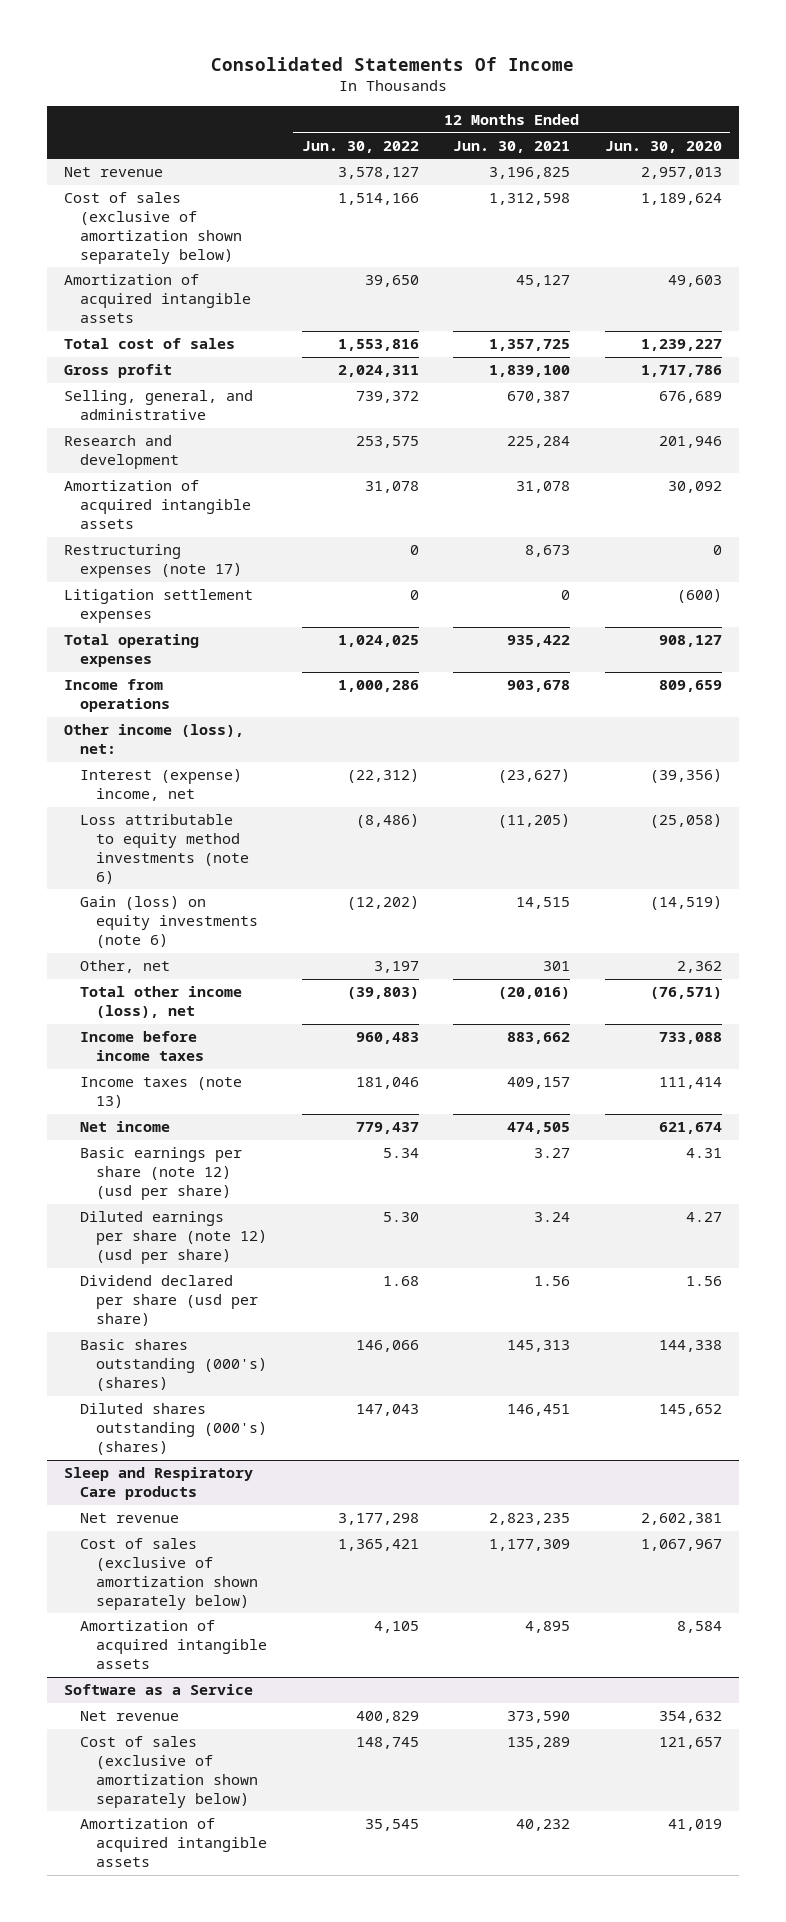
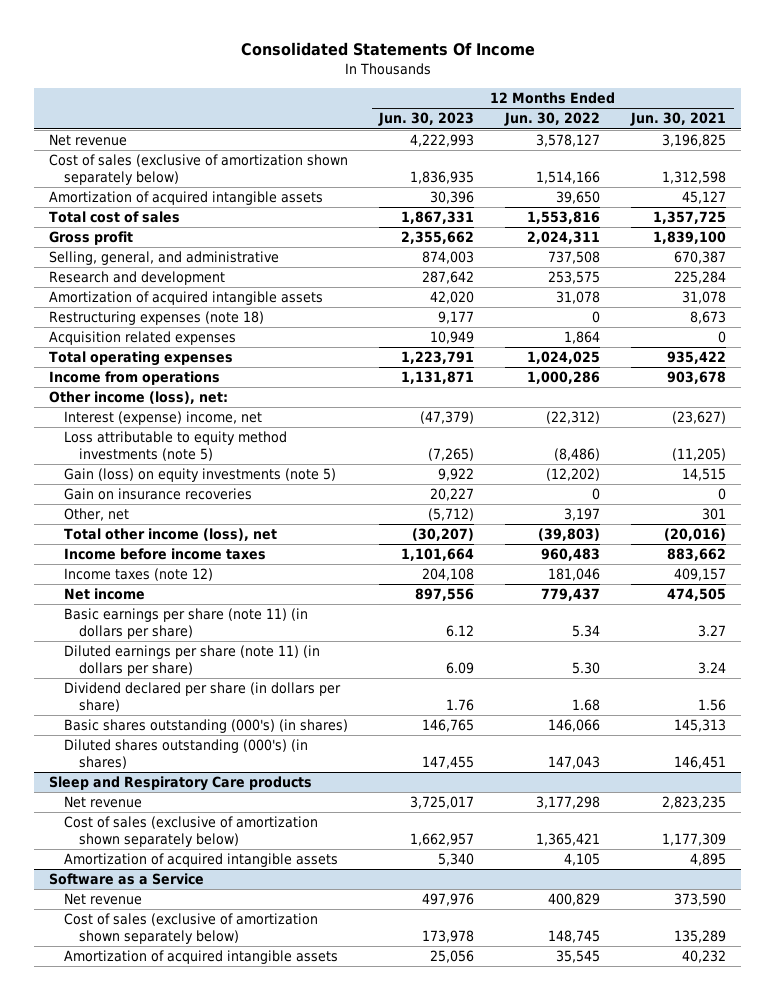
- | 12 Months Ended Jun. 30, 2022 | 12 Months Ended Jun. 30, 2021 | 12 Months Ended Jun. 30, 2020
+ | 12 Months Ended Jun. 30, 2023 | 12 Months Ended Jun. 30, 2022 | 12 Months Ended Jun. 30, 2021
- Selling, general, and administrative | 739,372 | 670,387 | 676,689
+ Selling, general, and administrative | 874,003 | 737,508 | 670,387
- Restructuring expenses (note 17) | 0 | 8,673 | 0
- Litigation settlement expenses | 0 | 0 | (600)
+ Restructuring expenses (note 18) | 9,177 | 0 | 8,673
+ Acquisition related expenses | 10,949 | 1,864 | 0
- Loss attributable to equity method investments (note 6) | (8,486) | (11,205) | (25,058)
- Gain (loss) on equity investments (note 6) | (12,202) | 14,515 | (14,519)
+ Loss attributable to equity method investments (note 5) | (7,265) | (8,486) | (11,205)
+ Gain (loss) on equity investments (note 5) | 9,922 | (12,202) | 14,515
+ Gain on insurance recoveries | 20,227 | 0 | 0
- Income taxes (note 13) | 181,046 | 409,157 | 111,414
+ Income taxes (note 12) | 204,108 | 181,046 | 409,157
- Basic earnings per share (note 12) (usd per share) | 5.34 | 3.27 | 4.31
- Diluted earnings per share (note 12) (usd per share) | 5.30 | 3.24 | 4.27
- Dividend declared per share (usd per share) | 1.68 | 1.56 | 1.56
- Basic shares outstanding (000's) (shares) | 146,066 | 145,313 | 144,338
- Diluted shares outstanding (000's) (shares) | 147,043 | 146,451 | 145,652
+ Basic earnings per share (note 11) (in dollars per share) | 6.12 | 5.34 | 3.27
+ Diluted earnings per share (note 11) (in dollars per share) | 6.09 | 5.30 | 3.24
+ Dividend declared per share (in dollars per share) | 1.76 | 1.68 | 1.56
+ Basic shares outstanding (000's) (in shares) | 146,765 | 146,066 | 145,313
+ Diluted shares outstanding (000's) (in shares) | 147,455 | 147,043 | 146,451

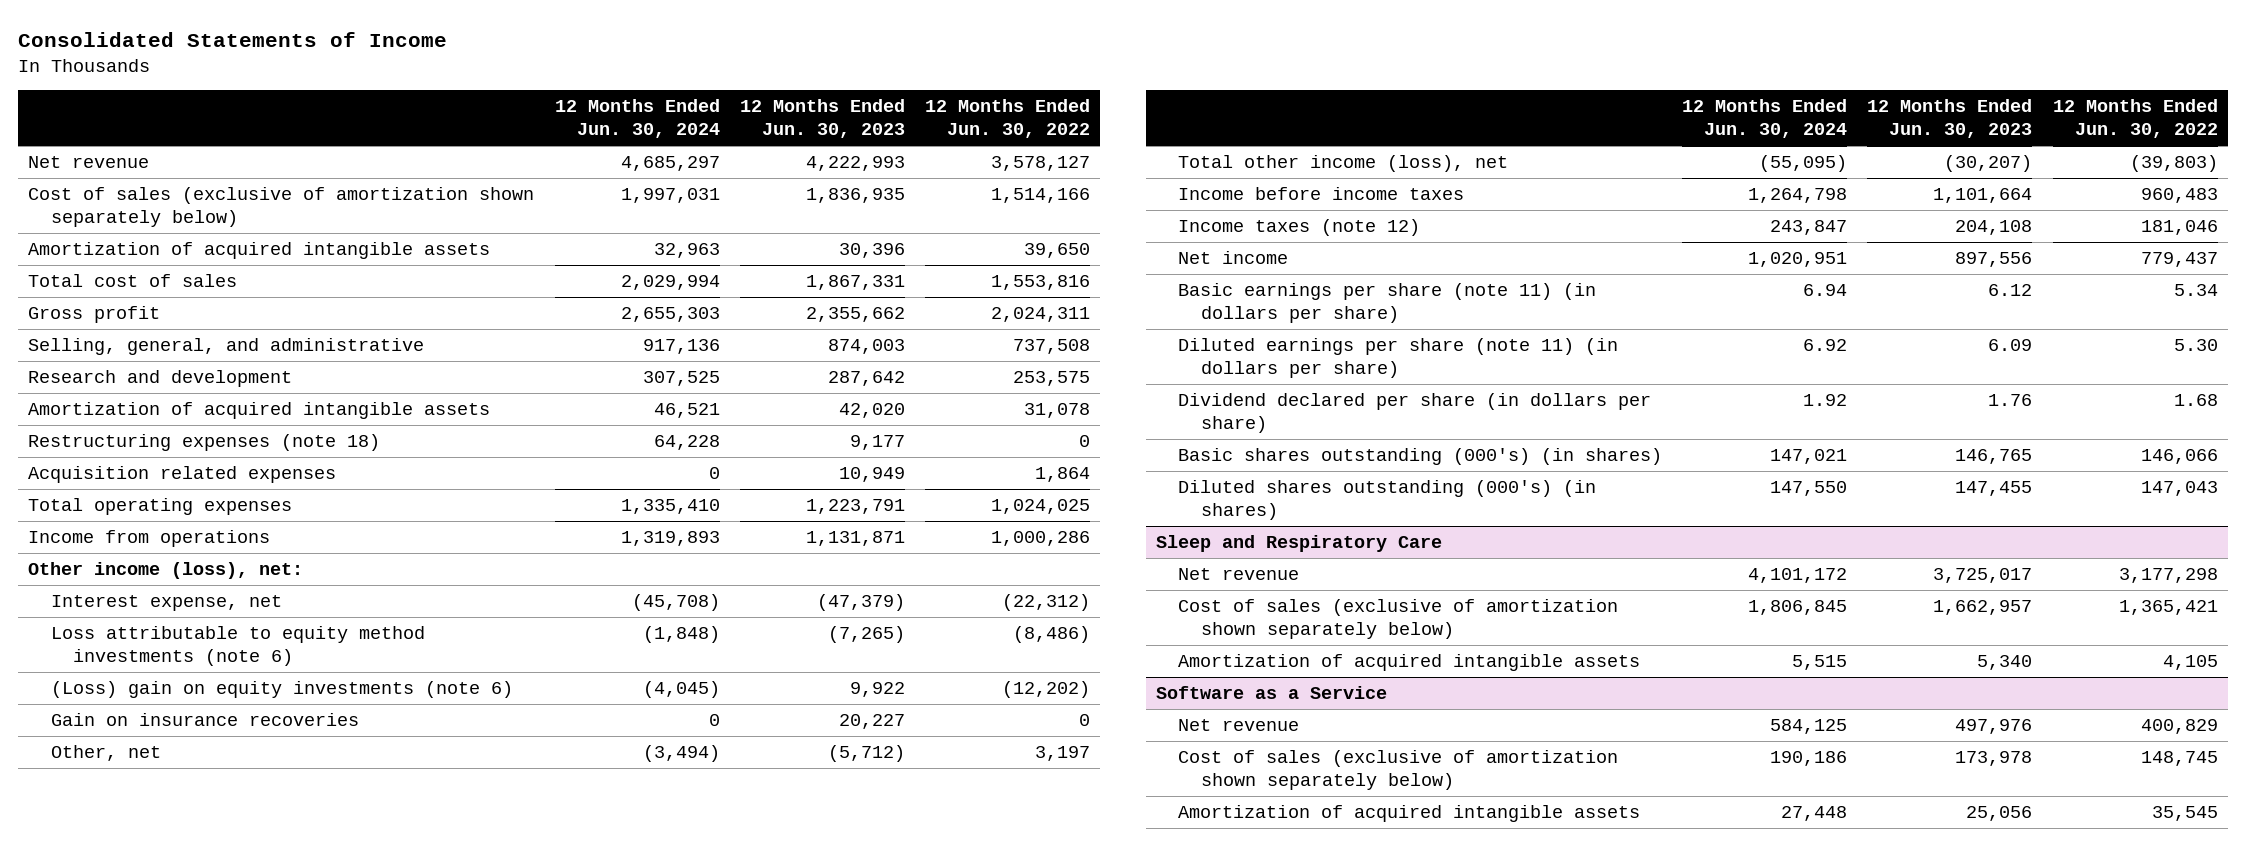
- Consolidated Statements Of Income
+ Consolidated Statements of Income
- | 12 Months Ended Jun. 30, 2023 | 12 Months Ended Jun. 30, 2022 | 12 Months Ended Jun. 30, 2021
+ | 12 Months Ended Jun. 30, 2024 | 12 Months Ended Jun. 30, 2023 | 12 Months Ended Jun. 30, 2022
- Interest (expense) income, net | (47,379) | (22,312) | (23,627)
- Loss attributable to equity method investments (note 5) | (7,265) | (8,486) | (11,205)
- Gain (loss) on equity investments (note 5) | 9,922 | (12,202) | 14,515
+ Interest expense, net | (45,708) | (47,379) | (22,312)
+ Loss attributable to equity method investments (note 6) | (1,848) | (7,265) | (8,486)
+ (Loss) gain on equity investments (note 6) | (4,045) | 9,922 | (12,202)
- Sleep and Respiratory Care products
+ Sleep and Respiratory Care

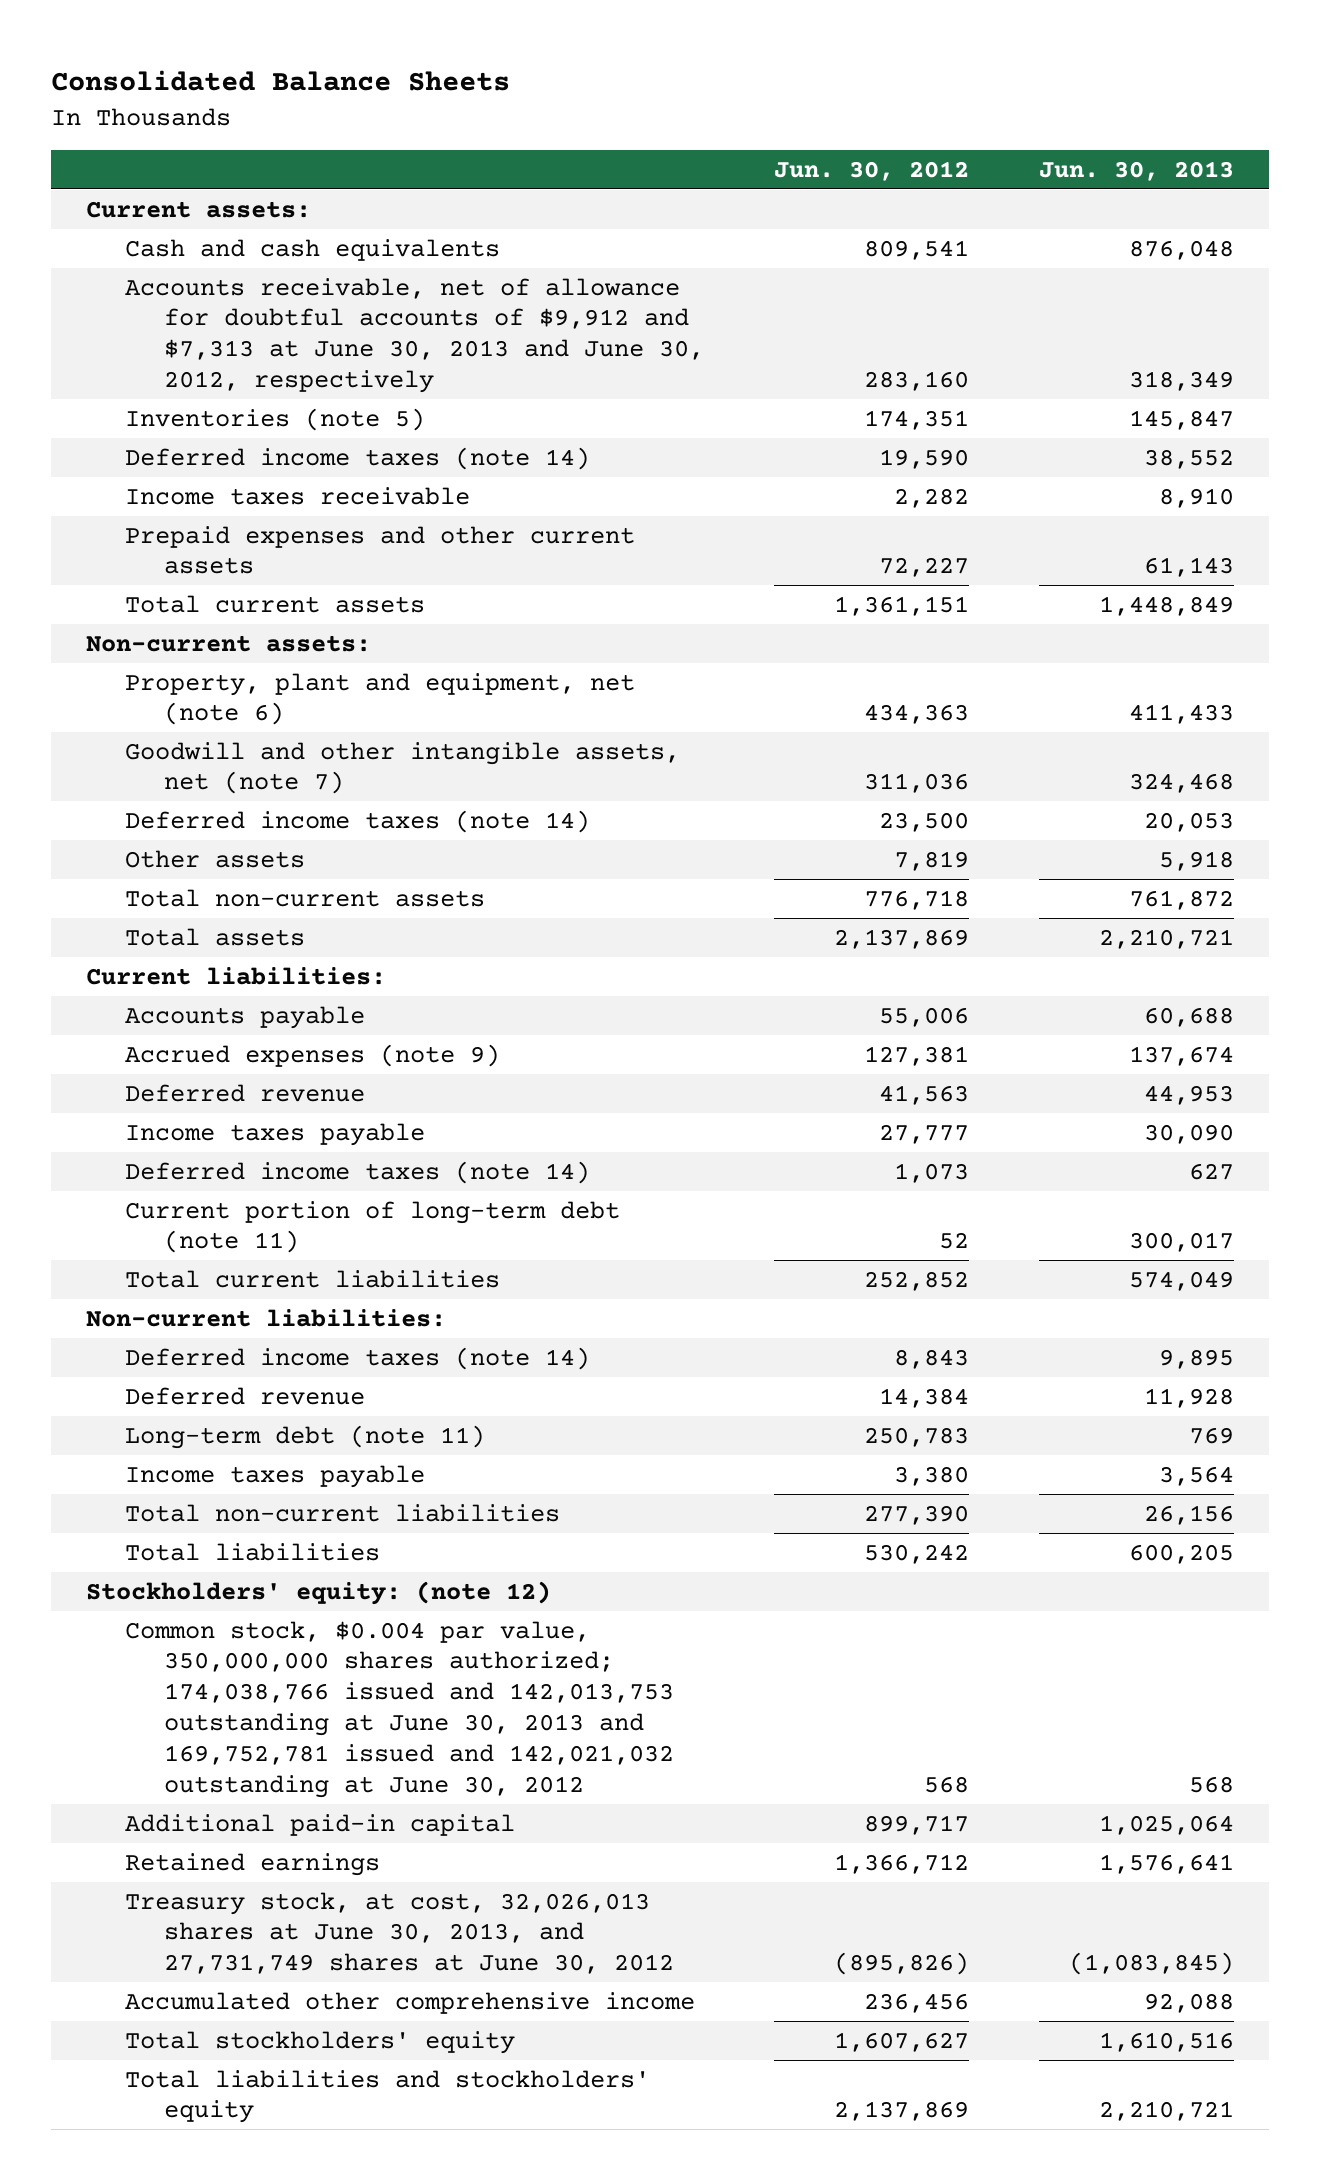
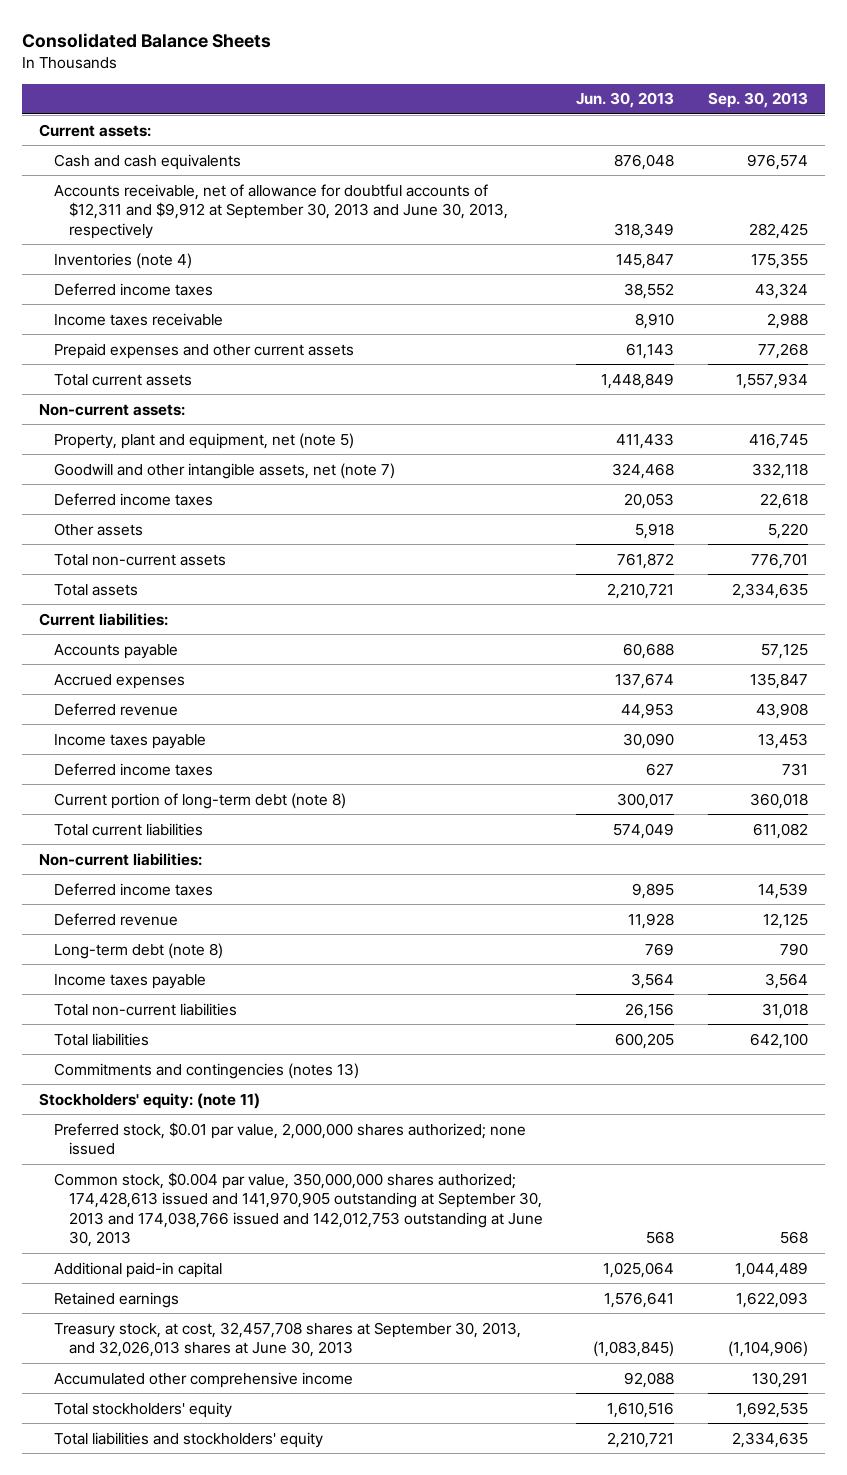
- | Jun. 30, 2012 | Jun. 30, 2013
+ | Jun. 30, 2013 | Sep. 30, 2013
- Accounts receivable, net of allowance for doubtful accounts of $9,912 and $7,313 at June 30, 2013 and June 30, 2012, respectively | 283,160 | 318,349
- Inventories (note 5) | 174,351 | 145,847
- Deferred income taxes (note 14) | 19,590 | 38,552
+ Accounts receivable, net of allowance for doubtful accounts of $12,311 and $9,912 at September 30, 2013 and June 30, 2013, respectively | 318,349 | 282,425
+ Inventories (note 4) | 145,847 | 175,355
+ Deferred income taxes | 38,552 | 43,324
- Property, plant and equipment, net (note 6) | 434,363 | 411,433
+ Property, plant and equipment, net (note 5) | 411,433 | 416,745
- Deferred income taxes (note 14) | 23,500 | 20,053
+ Deferred income taxes | 20,053 | 22,618
- Accrued expenses (note 9) | 127,381 | 137,674
+ Accrued expenses | 137,674 | 135,847
- Deferred income taxes (note 14) | 1,073 | 627
- Current portion of long-term debt (note 11) | 52 | 300,017
+ Deferred income taxes | 627 | 731
+ Current portion of long-term debt (note 8) | 300,017 | 360,018
- Deferred income taxes (note 14) | 8,843 | 9,895
+ Deferred income taxes | 9,895 | 14,539
- Long-term debt (note 11) | 250,783 | 769
+ Long-term debt (note 8) | 769 | 790
- Stockholders' equity: (note 12)
- Common stock, $0.004 par value, 350,000,000 shares authorized; 174,038,766 issued and 142,013,753 outstanding at June 30, 2013 and 169,752,781 issued and 142,021,032 outstanding at June 30, 2012 | 568 | 568
+ Commitments and contingencies (notes 13)
+ Stockholders' equity: (note 11)
+ Preferred stock, $0.01 par value, 2,000,000 shares authorized; none issued
+ Common stock, $0.004 par value, 350,000,000 shares authorized; 174,428,613 issued and 141,970,905 outstanding at September 30, 2013 and 174,038,766 issued and 142,012,753 outstanding at June 30, 2013 | 568 | 568
- Treasury stock, at cost, 32,026,013 shares at June 30, 2013, and 27,731,749 shares at June 30, 2012 | (895,826) | (1,083,845)
+ Treasury stock, at cost, 32,457,708 shares at September 30, 2013, and 32,026,013 shares at June 30, 2013 | (1,083,845) | (1,104,906)

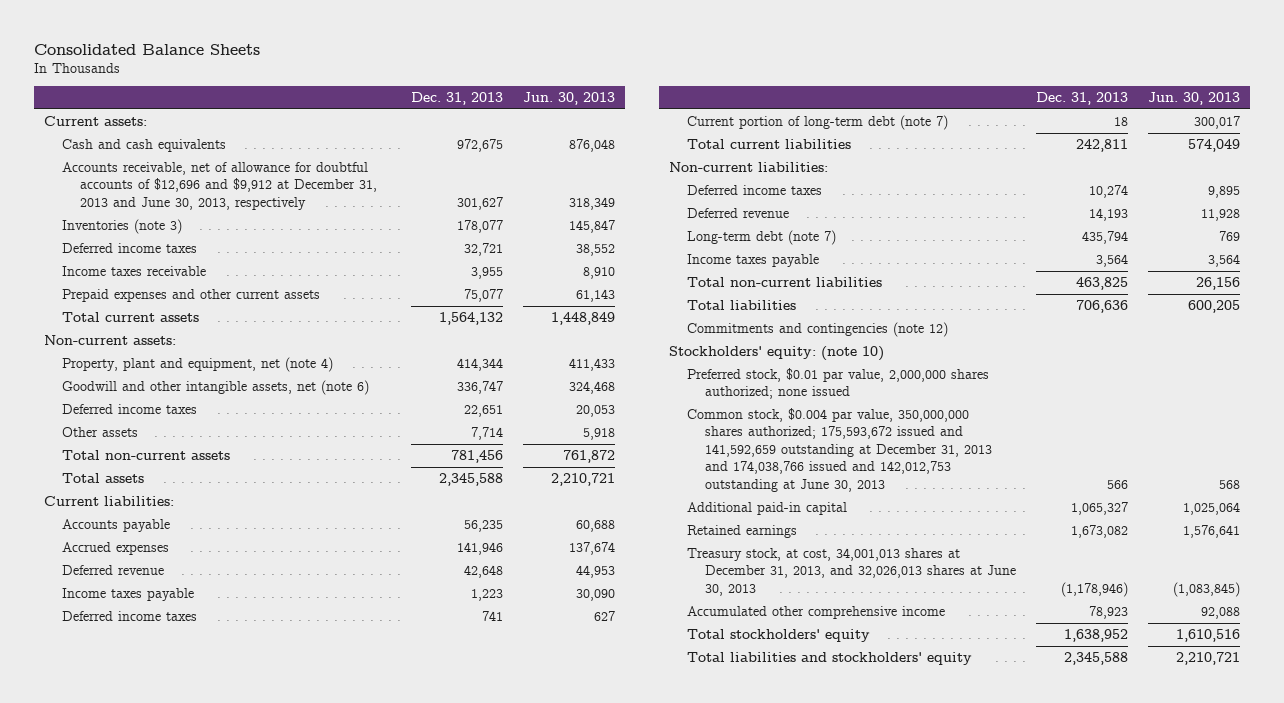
- | Jun. 30, 2013 | Sep. 30, 2013
+ | Dec. 31, 2013 | Jun. 30, 2013
- Accounts receivable, net of allowance for doubtful accounts of $12,311 and $9,912 at September 30, 2013 and June 30, 2013, respectively | 318,349 | 282,425
- Inventories (note 4) | 145,847 | 175,355
+ Accounts receivable, net of allowance for doubtful accounts of $12,696 and $9,912 at December 31, 2013 and June 30, 2013, respectively | 301,627 | 318,349
+ Inventories (note 3) | 178,077 | 145,847
- Property, plant and equipment, net (note 5) | 411,433 | 416,745
- Goodwill and other intangible assets, net (note 7) | 324,468 | 332,118
+ Property, plant and equipment, net (note 4) | 414,344 | 411,433
+ Goodwill and other intangible assets, net (note 6) | 336,747 | 324,468
- Current portion of long-term debt (note 8) | 300,017 | 360,018
+ Current portion of long-term debt (note 7) | 18 | 300,017
- Long-term debt (note 8) | 769 | 790
+ Long-term debt (note 7) | 435,794 | 769
- Commitments and contingencies (notes 13)
- Stockholders' equity: (note 11)
+ Commitments and contingencies (note 12)
+ Stockholders' equity: (note 10)
- Common stock, $0.004 par value, 350,000,000 shares authorized; 174,428,613 issued and 141,970,905 outstanding at September 30, 2013 and 174,038,766 issued and 142,012,753 outstanding at June 30, 2013 | 568 | 568
+ Common stock, $0.004 par value, 350,000,000 shares authorized; 175,593,672 issued and 141,592,659 outstanding at December 31, 2013 and 174,038,766 issued and 142,012,753 outstanding at June 30, 2013 | 566 | 568
- Treasury stock, at cost, 32,457,708 shares at September 30, 2013, and 32,026,013 shares at June 30, 2013 | (1,083,845) | (1,104,906)
+ Treasury stock, at cost, 34,001,013 shares at December 31, 2013, and 32,026,013 shares at June 30, 2013 | (1,178,946) | (1,083,845)

